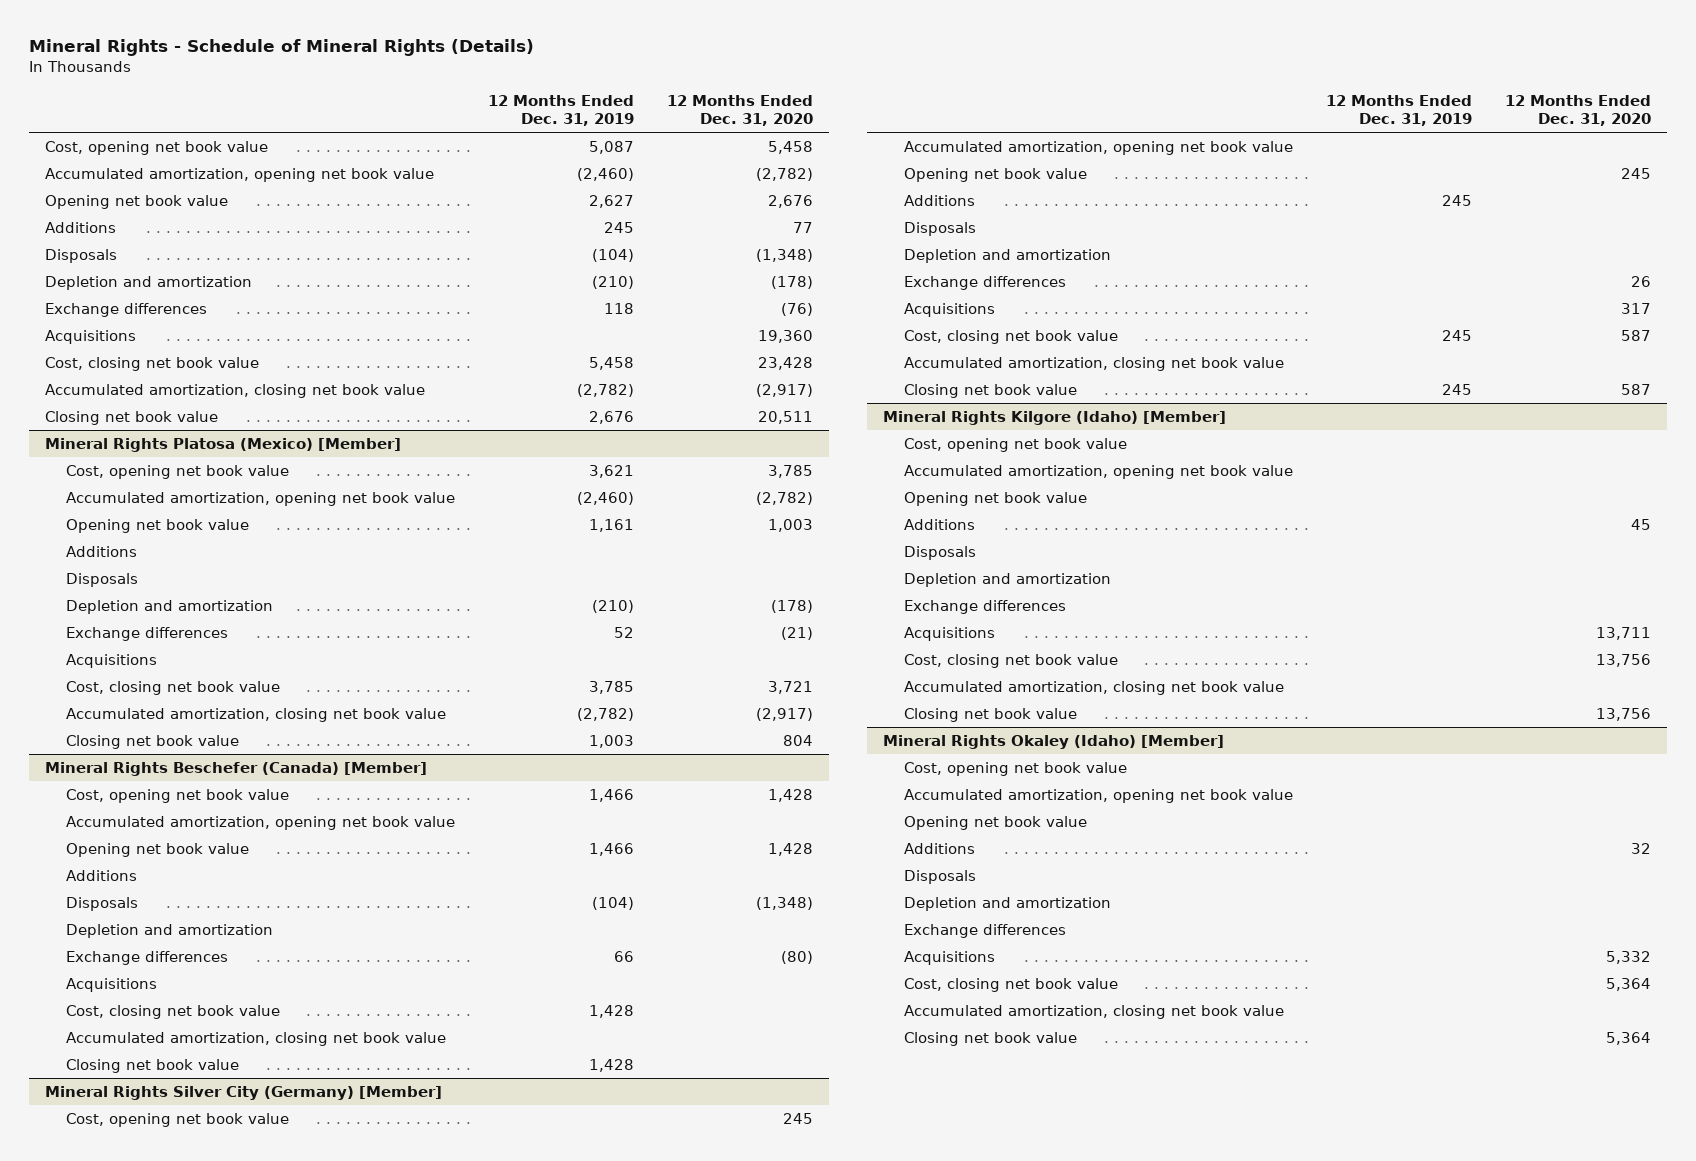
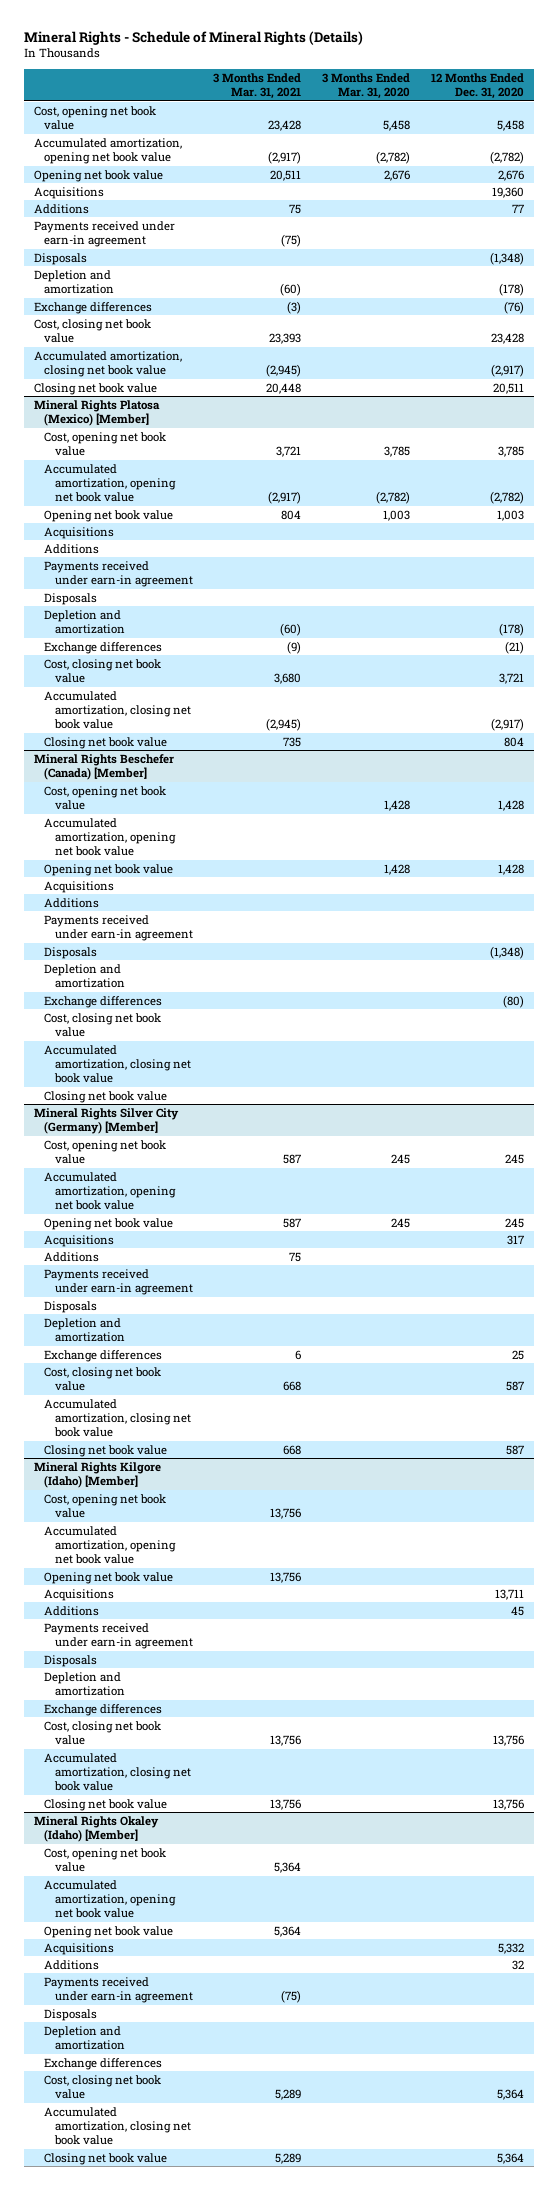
- | 12 Months Ended Dec. 31, 2019 | 12 Months Ended Dec. 31, 2020
+ | 3 Months Ended Mar. 31, 2021 | 3 Months Ended Mar. 31, 2020 | 12 Months Ended Dec. 31, 2020
moved up: Acquisitions | | | 19,360
+ Payments received under earn-in agreement | (75) | |
@ Mineral Rights Platosa (Mexico) [Member]
moved up: Acquisitions
+ Payments received under earn-in agreement
@ Mineral Rights Beschefer (Canada) [Member]
moved up: Acquisitions
+ Payments received under earn-in agreement
@ Mineral Rights Silver City (Germany) [Member]
moved up: Acquisitions | | | 317
+ Payments received under earn-in agreement
- Exchange differences | | 26
+ Exchange differences | 6 | | 25
@ Mineral Rights Kilgore (Idaho) [Member]
moved up: Acquisitions | | | 13,711
+ Payments received under earn-in agreement
@ Mineral Rights Okaley (Idaho) [Member]
moved up: Acquisitions | | | 5,332
+ Payments received under earn-in agreement | (75) | |

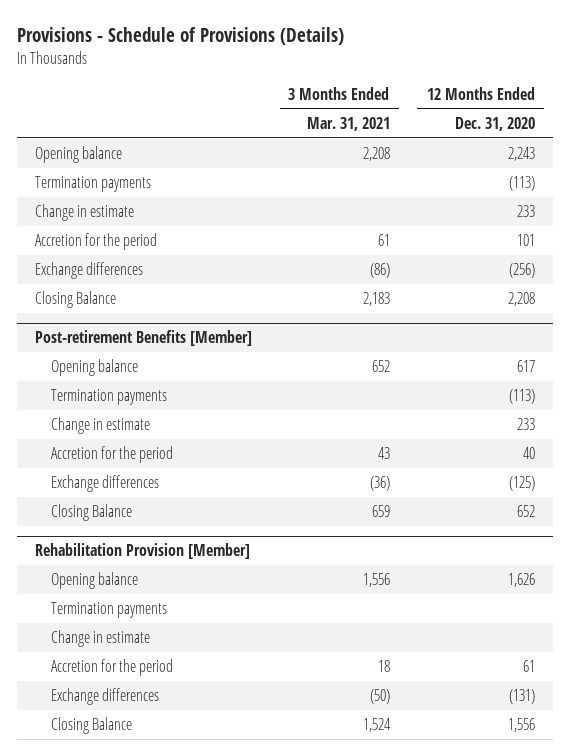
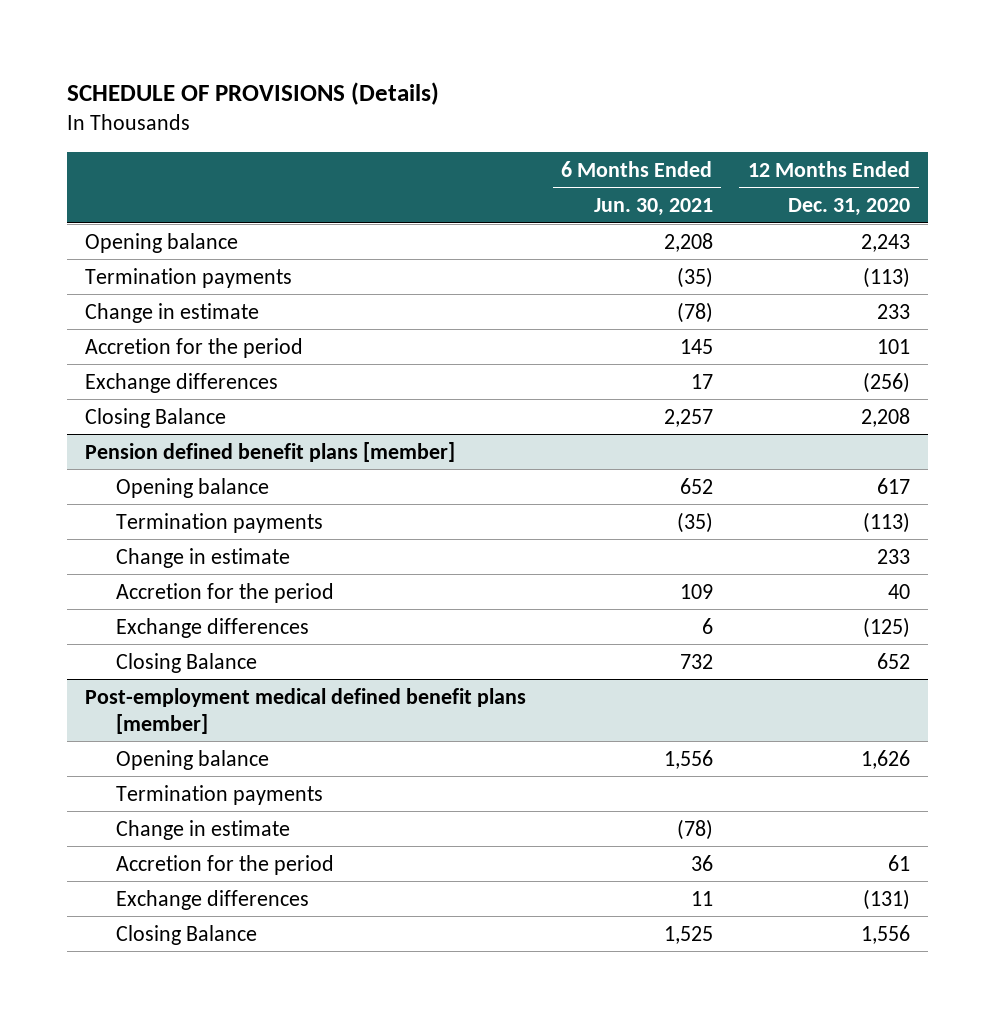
- Provisions - Schedule of Provisions (Details)
+ SCHEDULE OF PROVISIONS (Details)
- | 3 Months Ended Mar. 31, 2021 | 12 Months Ended Dec. 31, 2020
+ | 6 Months Ended Jun. 30, 2021 | 12 Months Ended Dec. 31, 2020
- Post-retirement Benefits [Member]
+ Pension defined benefit plans [member]
- Rehabilitation Provision [Member]
+ Post-employment medical defined benefit plans [member]

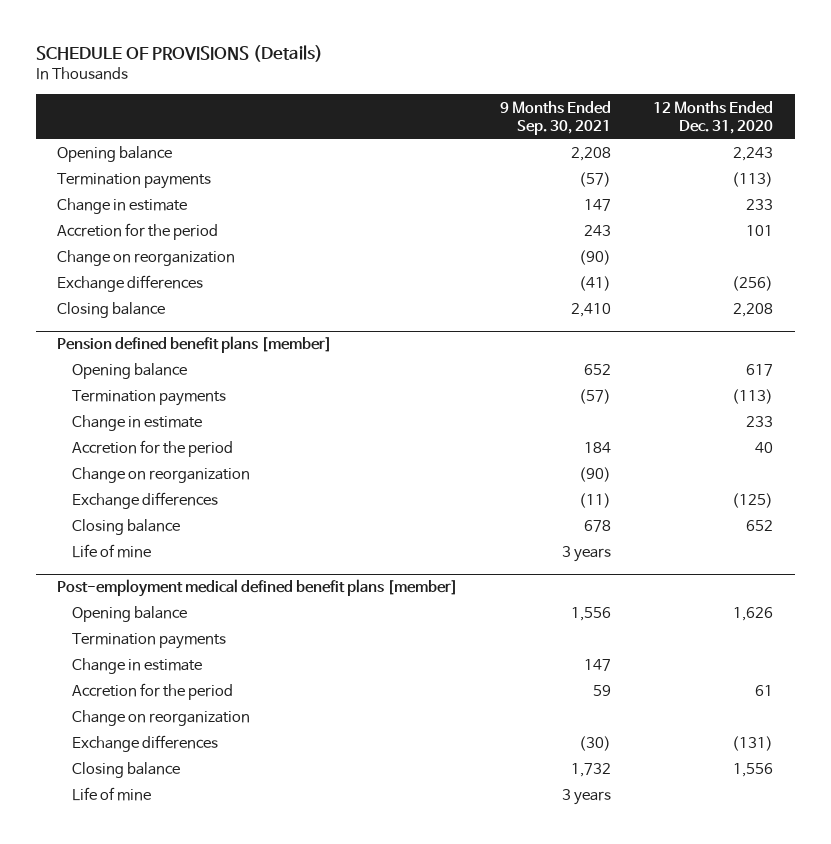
- | 6 Months Ended Jun. 30, 2021 | 12 Months Ended Dec. 31, 2020
+ | 9 Months Ended Sep. 30, 2021 | 12 Months Ended Dec. 31, 2020
+ Change on reorganization | (90) |
- Closing Balance | 2,257 | 2,208
+ Closing balance | 2,410 | 2,208
@ Pension defined benefit plans [member]
+ Change on reorganization | (90) |
- Closing Balance | 732 | 652
+ Closing balance | 678 | 652
+ Life of mine | 3 years |
@ Post-employment medical defined benefit plans [member]
+ Change on reorganization
- Closing Balance | 1,525 | 1,556
+ Closing balance | 1,732 | 1,556
+ Life of mine | 3 years |

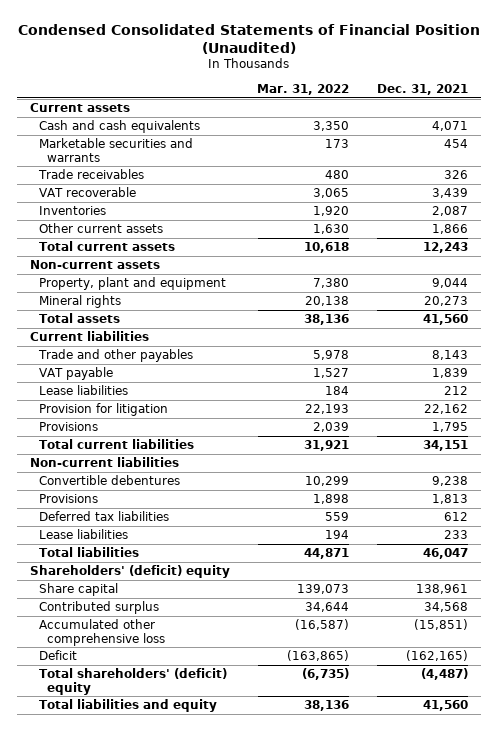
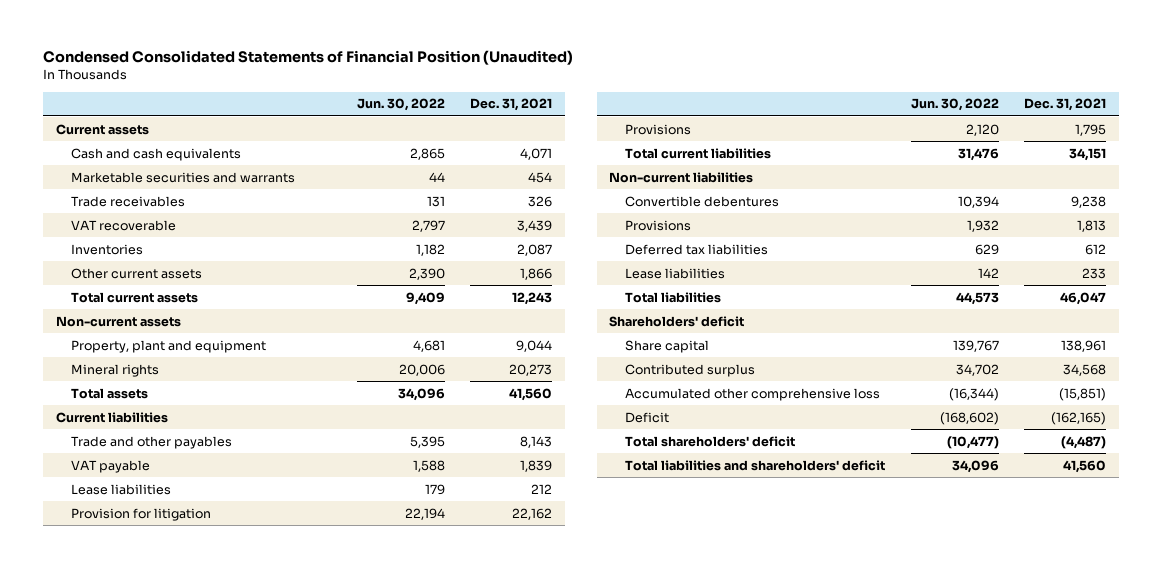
- | Mar. 31, 2022 | Dec. 31, 2021
+ | Jun. 30, 2022 | Dec. 31, 2021
- Shareholders' (deficit) equity
+ Shareholders' deficit
- Total shareholders' (deficit) equity | (6,735) | (4,487)
- Total liabilities and equity | 38,136 | 41,560
+ Total shareholders' deficit | (10,477) | (4,487)
+ Total liabilities and shareholders' deficit | 34,096 | 41,560

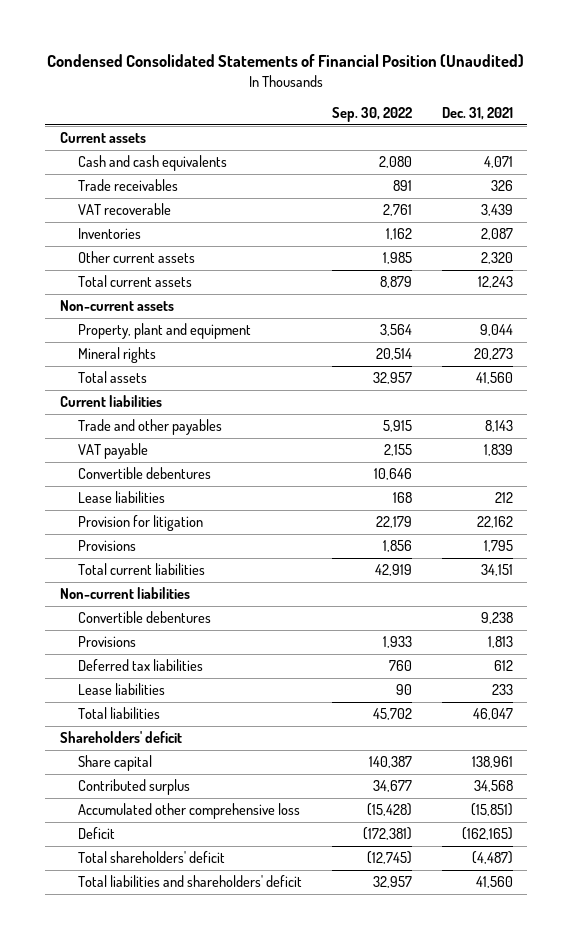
- | Jun. 30, 2022 | Dec. 31, 2021
+ | Sep. 30, 2022 | Dec. 31, 2021
- Marketable securities and warrants | 44 | 454
- Other current assets | 2,390 | 1,866
+ Other current assets | 1,985 | 2,320
+ Convertible debentures | 10,646 |

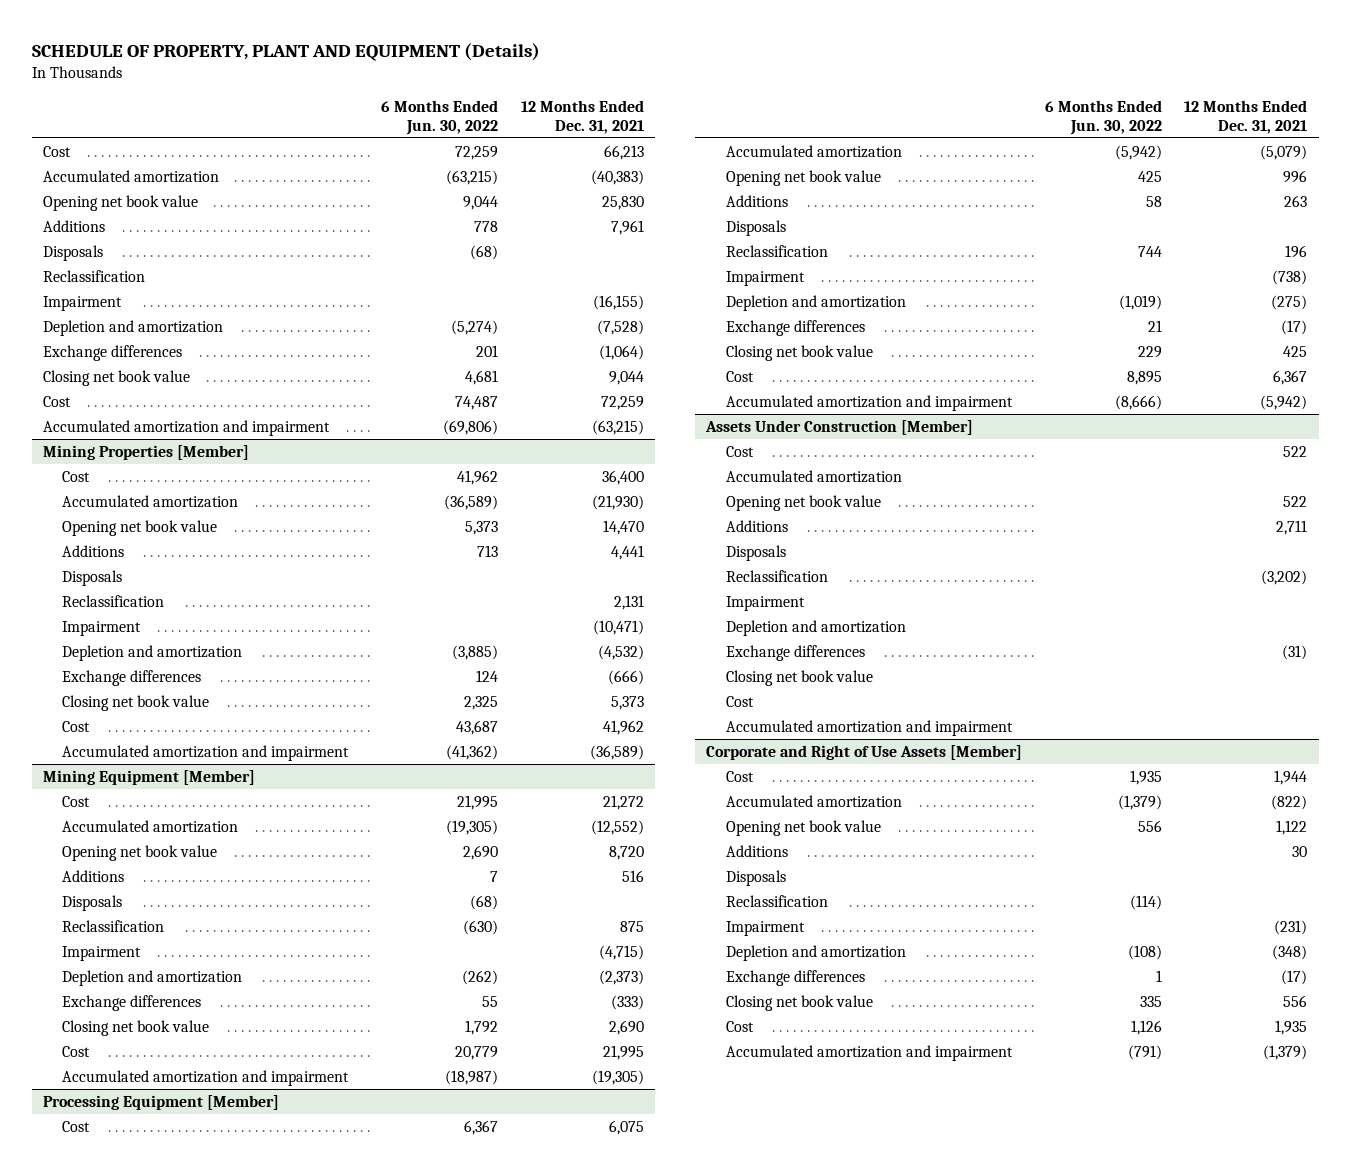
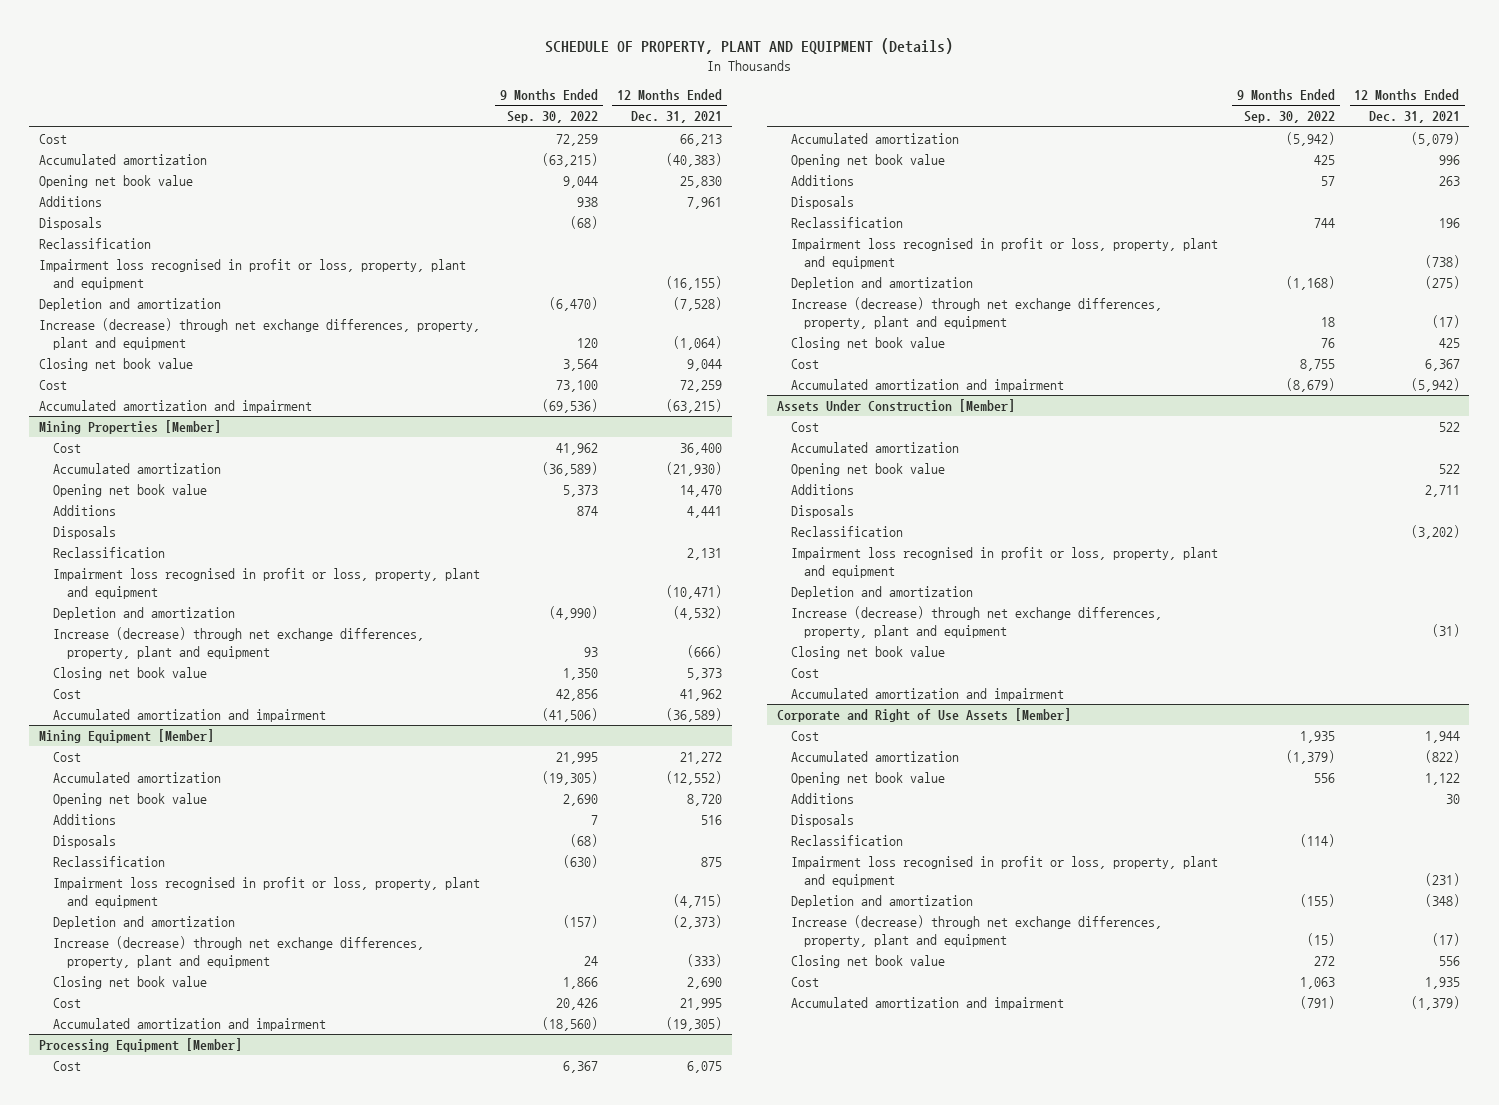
- | 6 Months Ended Jun. 30, 2022 | 12 Months Ended Dec. 31, 2021
+ | 9 Months Ended Sep. 30, 2022 | 12 Months Ended Dec. 31, 2021
- Impairment | | (16,155)
+ Impairment loss recognised in profit or loss, property, plant and equipment | | (16,155)
- Exchange differences | 201 | (1,064)
+ Increase (decrease) through net exchange differences, property, plant and equipment | 120 | (1,064)
@ Mining Properties [Member]
- Impairment | | (10,471)
+ Impairment loss recognised in profit or loss, property, plant and equipment | | (10,471)
- Exchange differences | 124 | (666)
+ Increase (decrease) through net exchange differences, property, plant and equipment | 93 | (666)
@ Mining Equipment [Member]
- Impairment | | (4,715)
+ Impairment loss recognised in profit or loss, property, plant and equipment | | (4,715)
- Exchange differences | 55 | (333)
+ Increase (decrease) through net exchange differences, property, plant and equipment | 24 | (333)
@ Processing Equipment [Member]
- Impairment | | (738)
+ Impairment loss recognised in profit or loss, property, plant and equipment | | (738)
- Exchange differences | 21 | (17)
+ Increase (decrease) through net exchange differences, property, plant and equipment | 18 | (17)
@ Assets Under Construction [Member]
- Impairment
+ Impairment loss recognised in profit or loss, property, plant and equipment
- Exchange differences | | (31)
+ Increase (decrease) through net exchange differences, property, plant and equipment | | (31)
@ Corporate and Right of Use Assets [Member]
- Impairment | | (231)
+ Impairment loss recognised in profit or loss, property, plant and equipment | | (231)
- Exchange differences | 1 | (17)
+ Increase (decrease) through net exchange differences, property, plant and equipment | (15) | (17)

